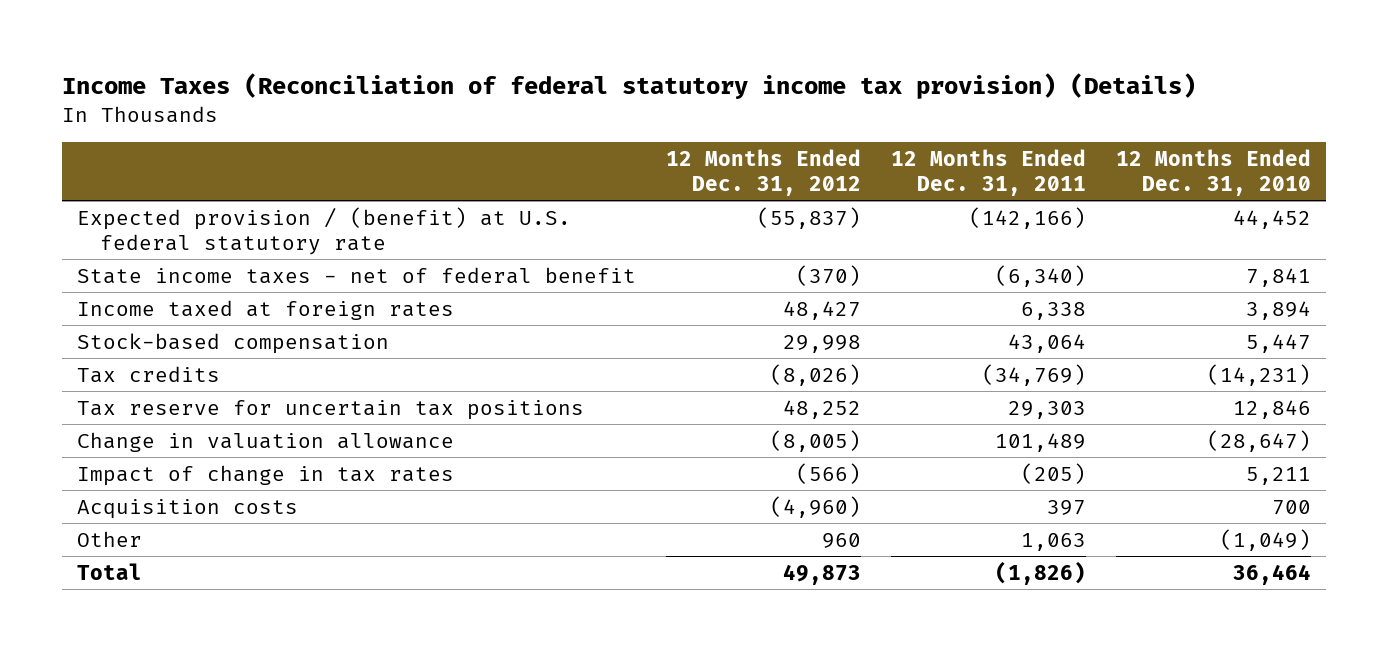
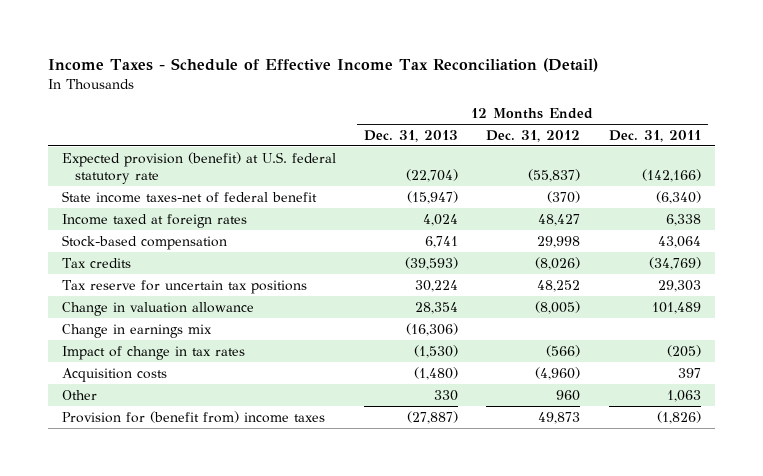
- Income Taxes (Reconciliation of federal statutory income tax provision) (Details)
+ Income Taxes - Schedule of Effective Income Tax Reconciliation (Detail)
- | 12 Months Ended Dec. 31, 2012 | 12 Months Ended Dec. 31, 2011 | 12 Months Ended Dec. 31, 2010
+ | 12 Months Ended Dec. 31, 2013 | 12 Months Ended Dec. 31, 2012 | 12 Months Ended Dec. 31, 2011
- Expected provision / (benefit) at U.S. federal statutory rate | (55,837) | (142,166) | 44,452
- State income taxes - net of federal benefit | (370) | (6,340) | 7,841
+ Expected provision (benefit) at U.S. federal statutory rate | (22,704) | (55,837) | (142,166)
+ State income taxes-net of federal benefit | (15,947) | (370) | (6,340)
+ Change in earnings mix | (16,306) | |
- Total | 49,873 | (1,826) | 36,464
+ Provision for (benefit from) income taxes | (27,887) | 49,873 | (1,826)

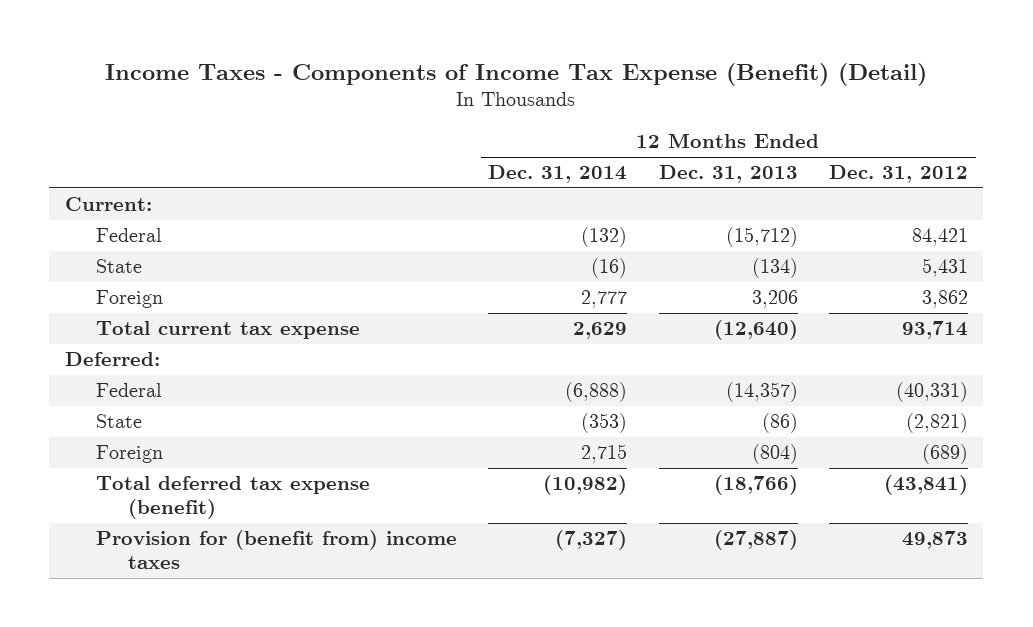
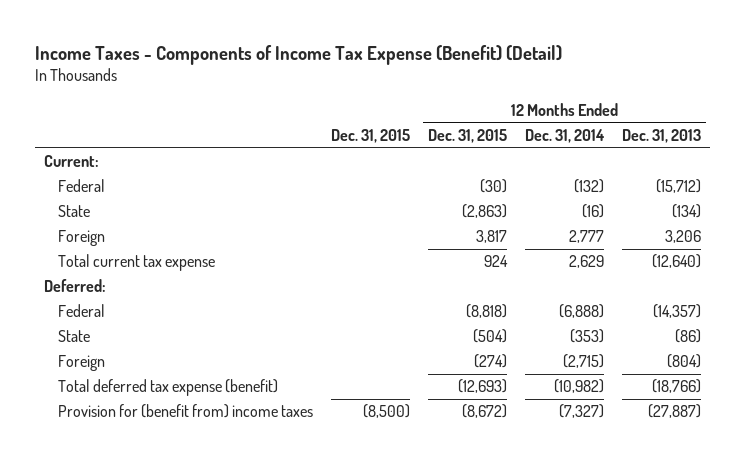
- | 12 Months Ended Dec. 31, 2014 | 12 Months Ended Dec. 31, 2013 | 12 Months Ended Dec. 31, 2012
+ | Dec. 31, 2015 | 12 Months Ended Dec. 31, 2015 | 12 Months Ended Dec. 31, 2014 | 12 Months Ended Dec. 31, 2013
- Foreign | 2,715 | (804) | (689)
+ Foreign | | (274) | (2,715) | (804)

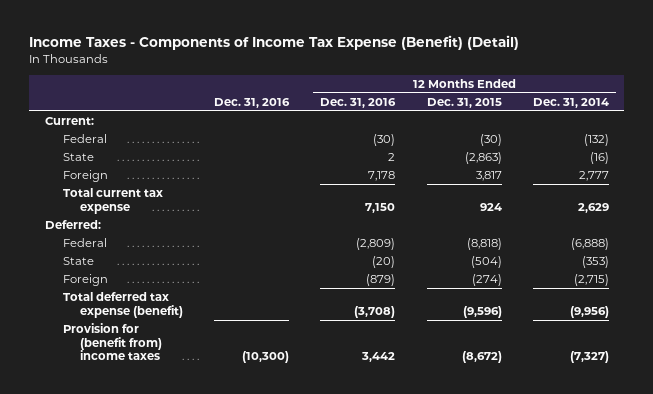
- | Dec. 31, 2015 | 12 Months Ended Dec. 31, 2015 | 12 Months Ended Dec. 31, 2014 | 12 Months Ended Dec. 31, 2013
+ | Dec. 31, 2016 | 12 Months Ended Dec. 31, 2016 | 12 Months Ended Dec. 31, 2015 | 12 Months Ended Dec. 31, 2014
- Total deferred tax expense (benefit) | | (12,693) | (10,982) | (18,766)
+ Total deferred tax expense (benefit) | | (3,708) | (9,596) | (9,956)

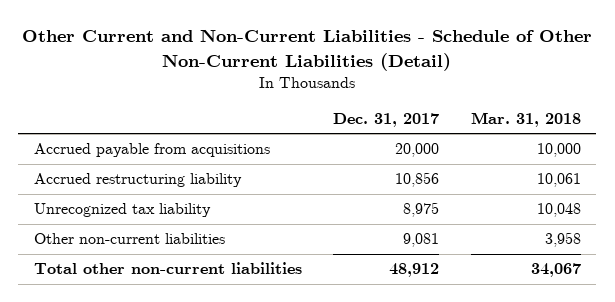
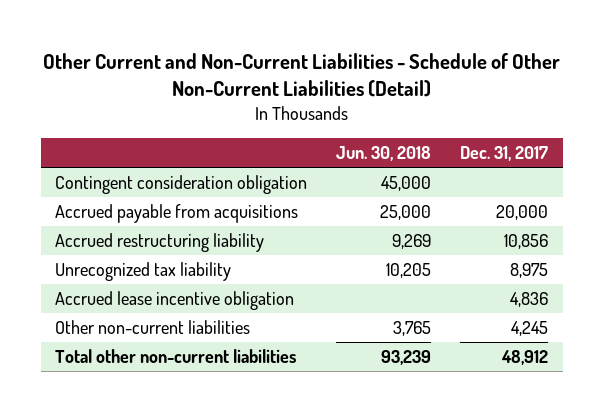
- | Dec. 31, 2017 | Mar. 31, 2018
+ | Jun. 30, 2018 | Dec. 31, 2017
+ Contingent consideration obligation | 45,000 |
- Other non-current liabilities | 9,081 | 3,958
+ Accrued lease incentive obligation | | 4,836
+ Other non-current liabilities | 3,765 | 4,245

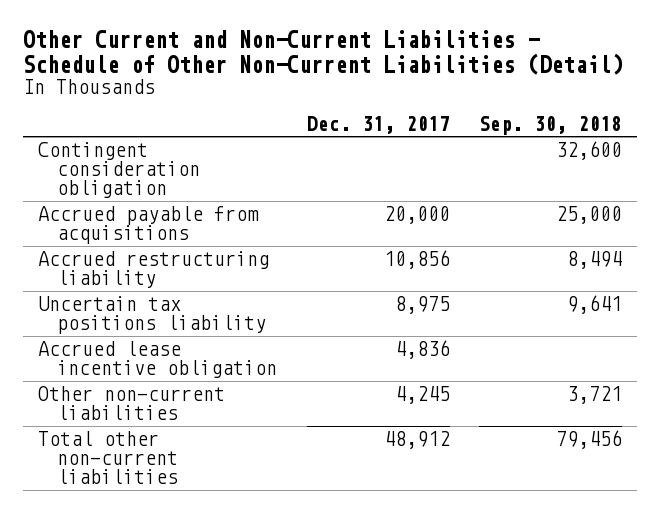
- | Jun. 30, 2018 | Dec. 31, 2017
+ | Dec. 31, 2017 | Sep. 30, 2018
- Unrecognized tax liability | 10,205 | 8,975
+ Uncertain tax positions liability | 8,975 | 9,641

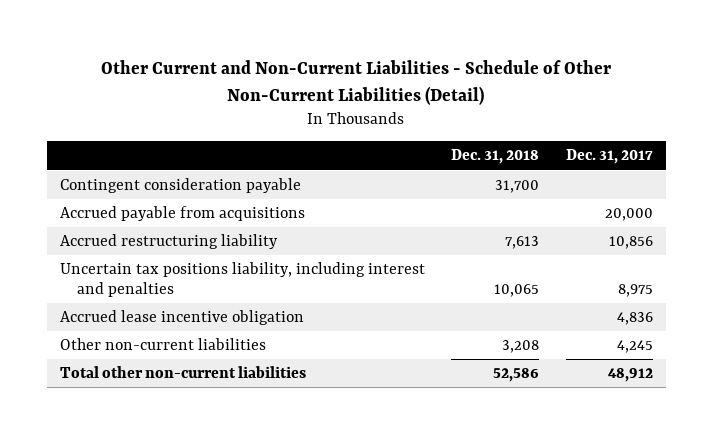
- | Dec. 31, 2017 | Sep. 30, 2018
+ | Dec. 31, 2018 | Dec. 31, 2017
- Contingent consideration obligation | | 32,600
+ Contingent consideration payable | 31,700 |
- Uncertain tax positions liability | 8,975 | 9,641
+ Uncertain tax positions liability, including interest and penalties | 10,065 | 8,975

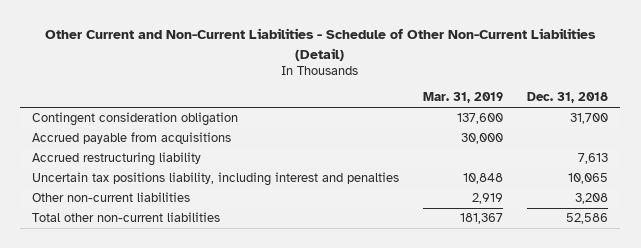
- | Dec. 31, 2018 | Dec. 31, 2017
+ | Mar. 31, 2019 | Dec. 31, 2018
- Contingent consideration payable | 31,700 |
+ Contingent consideration obligation | 137,600 | 31,700
- Accrued lease incentive obligation | | 4,836

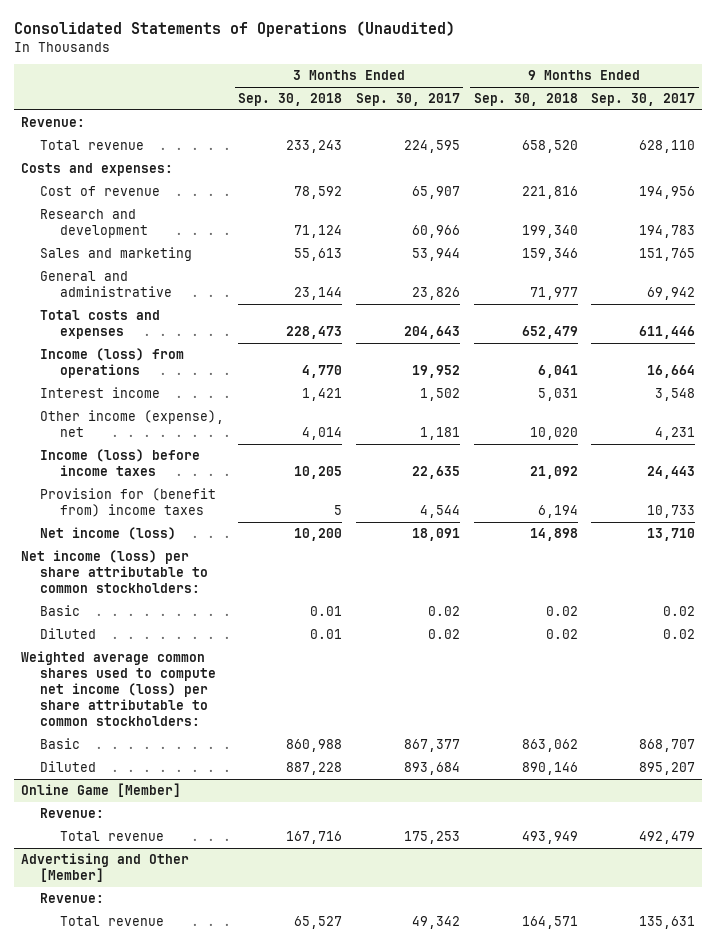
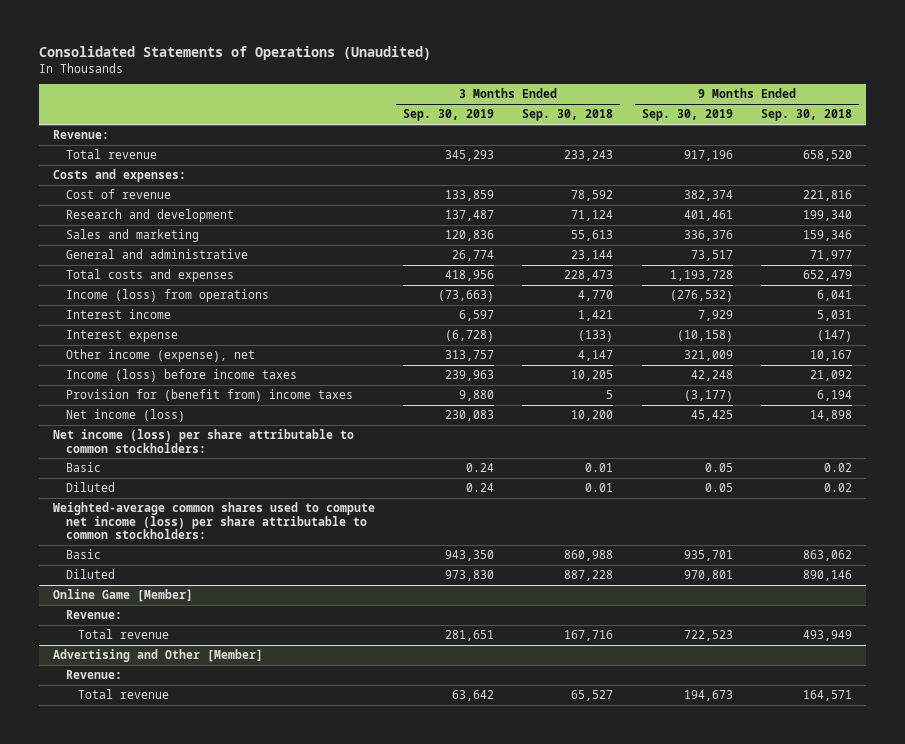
- | 3 Months Ended Sep. 30, 2018 | 3 Months Ended Sep. 30, 2017 | 9 Months Ended Sep. 30, 2018 | 9 Months Ended Sep. 30, 2017
+ | 3 Months Ended Sep. 30, 2019 | 3 Months Ended Sep. 30, 2018 | 9 Months Ended Sep. 30, 2019 | 9 Months Ended Sep. 30, 2018
- Other income (expense), net | 4,014 | 1,181 | 10,020 | 4,231
+ Interest expense | (6,728) | (133) | (10,158) | (147)
+ Other income (expense), net | 313,757 | 4,147 | 321,009 | 10,167
- Weighted average common shares used to compute net income (loss) per share attributable to common stockholders:
+ Weighted-average common shares used to compute net income (loss) per share attributable to common stockholders:

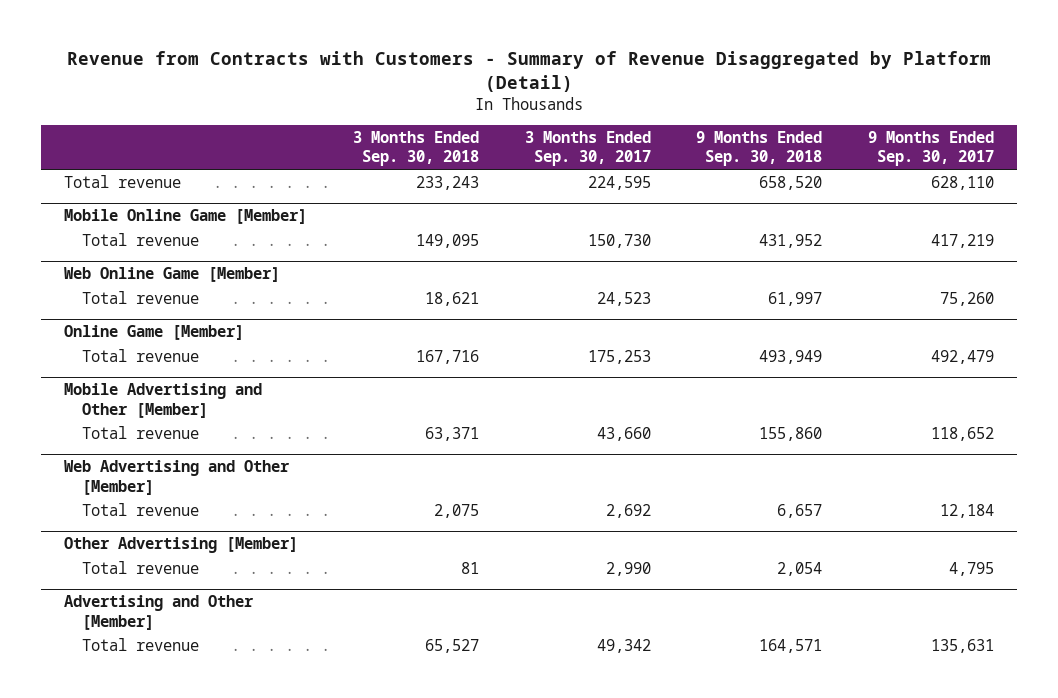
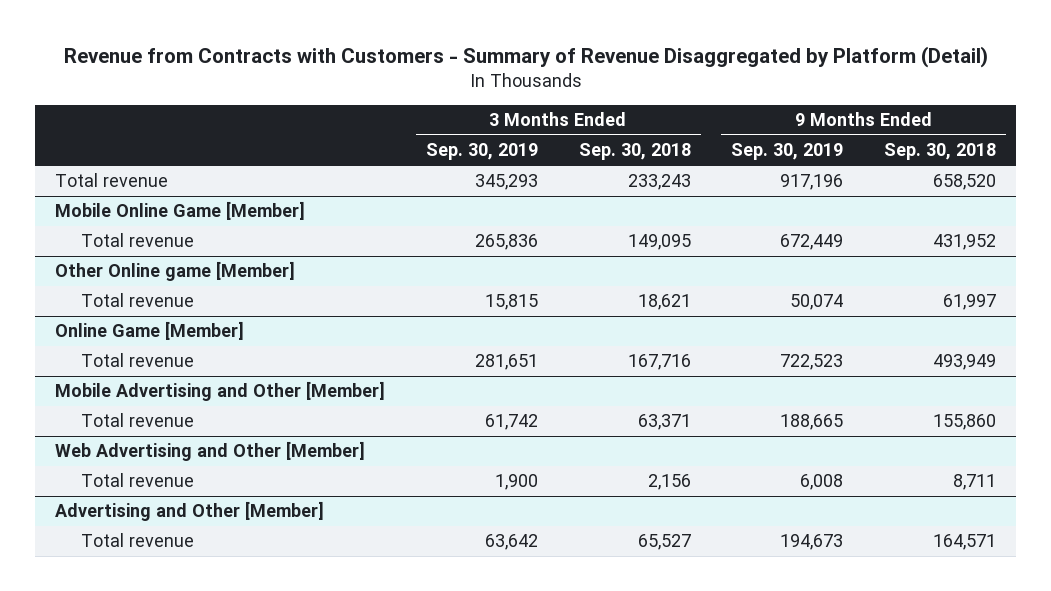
- | 3 Months Ended Sep. 30, 2018 | 3 Months Ended Sep. 30, 2017 | 9 Months Ended Sep. 30, 2018 | 9 Months Ended Sep. 30, 2017
+ | 3 Months Ended Sep. 30, 2019 | 3 Months Ended Sep. 30, 2018 | 9 Months Ended Sep. 30, 2019 | 9 Months Ended Sep. 30, 2018
- Web Online Game [Member]
+ Other Online game [Member]
@ Web Advertising and Other [Member]
- Total revenue | 2,075 | 2,692 | 6,657 | 12,184
- Other Advertising [Member]
- Total revenue | 81 | 2,990 | 2,054 | 4,795
@ Web Advertising and Other [Member]
+ Total revenue | 1,900 | 2,156 | 6,008 | 8,711

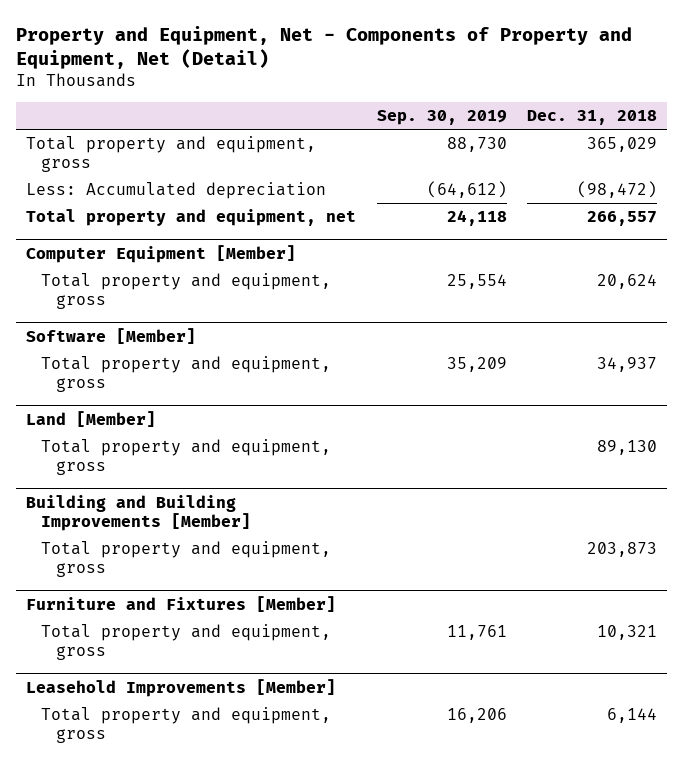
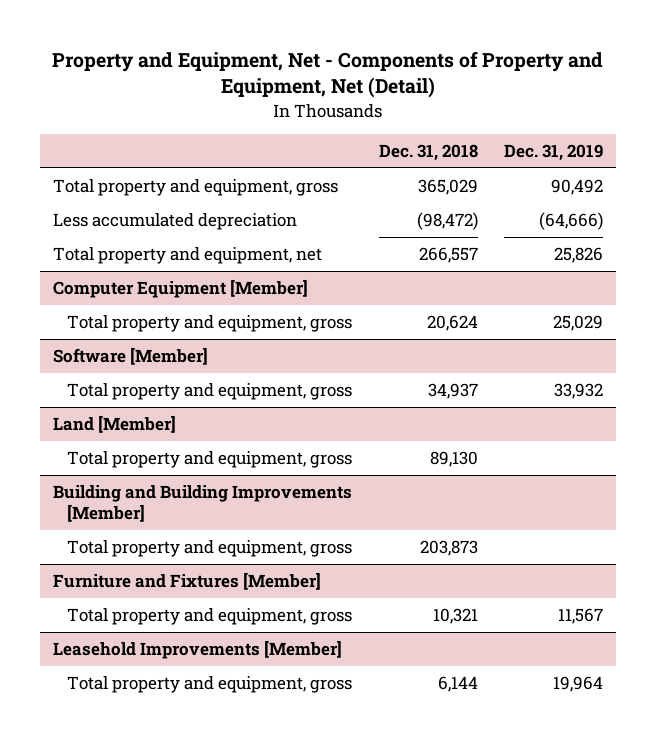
- | Sep. 30, 2019 | Dec. 31, 2018
+ | Dec. 31, 2018 | Dec. 31, 2019
- Less: Accumulated depreciation | (64,612) | (98,472)
+ Less accumulated depreciation | (98,472) | (64,666)

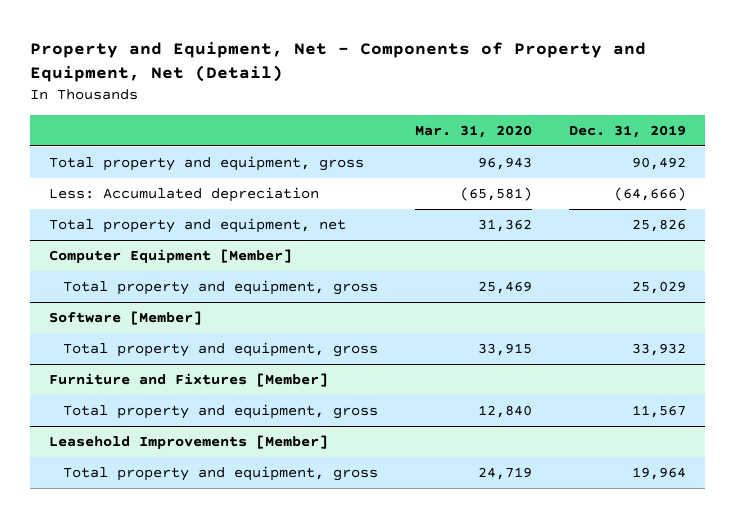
- | Dec. 31, 2018 | Dec. 31, 2019
+ | Mar. 31, 2020 | Dec. 31, 2019
- Less accumulated depreciation | (98,472) | (64,666)
+ Less: Accumulated depreciation | (65,581) | (64,666)
- Land [Member]
- Total property and equipment, gross | 89,130 |
- Building and Building Improvements [Member]
- Total property and equipment, gross | 203,873 |

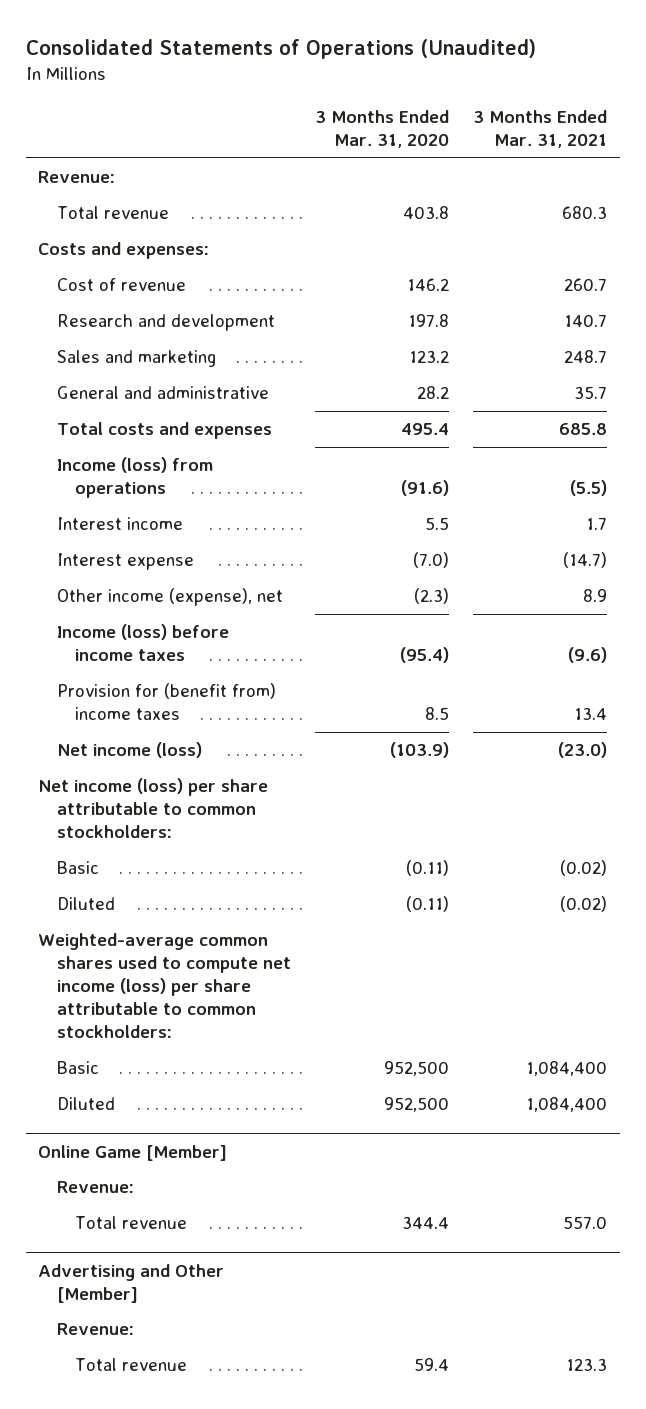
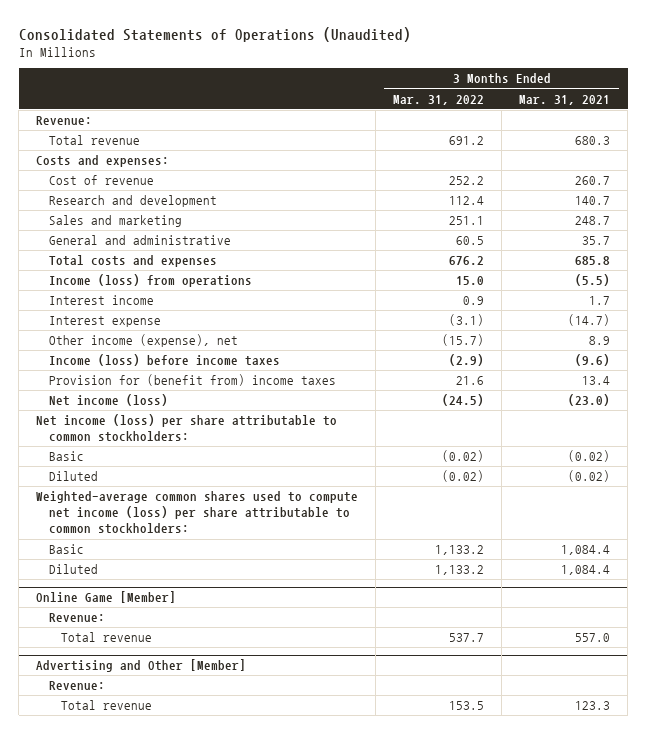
- | 3 Months Ended Mar. 31, 2020 | 3 Months Ended Mar. 31, 2021
+ | 3 Months Ended Mar. 31, 2022 | 3 Months Ended Mar. 31, 2021
- Basic | 952,500 | 1,084,400
- Diluted | 952,500 | 1,084,400
+ Basic | 1,133.2 | 1,084.4
+ Diluted | 1,133.2 | 1,084.4

